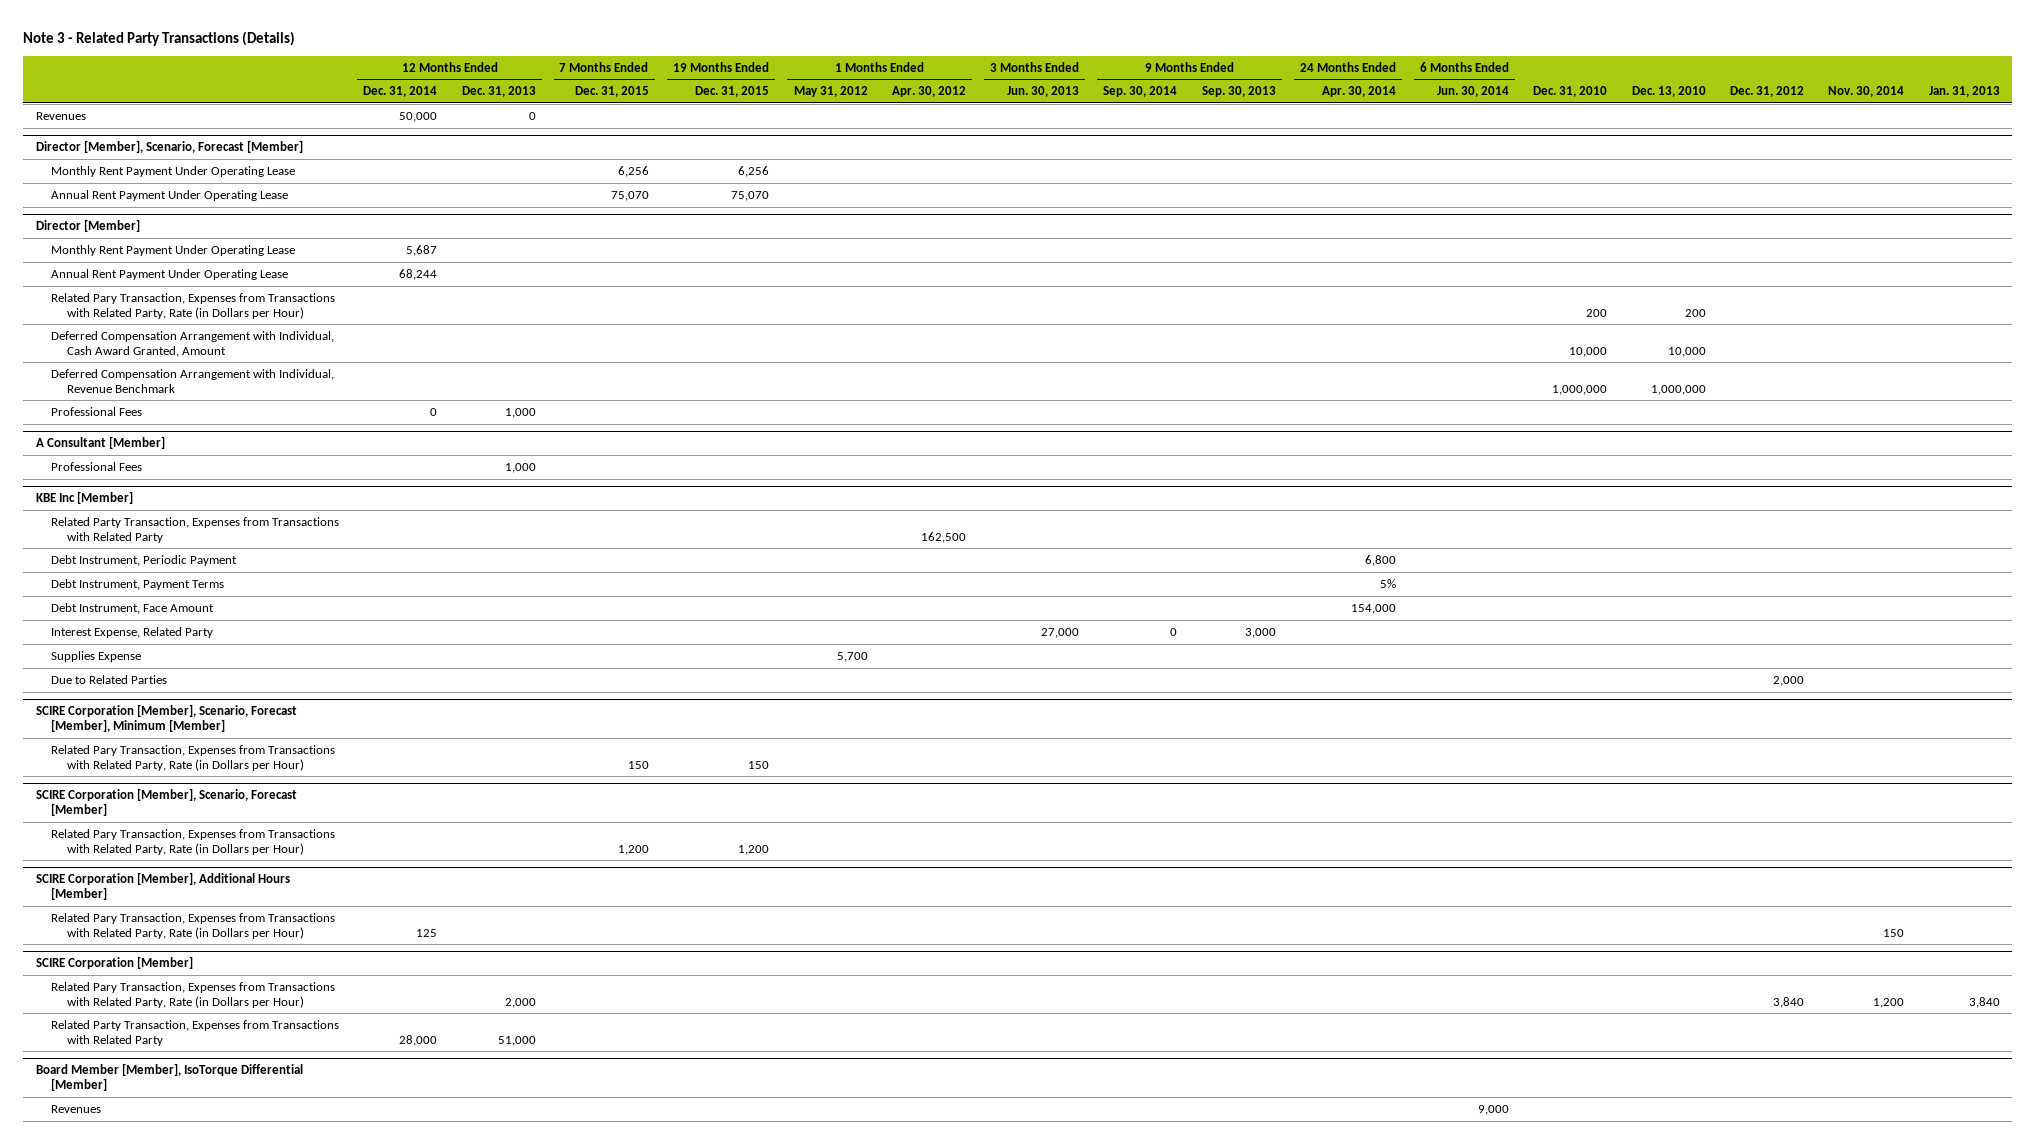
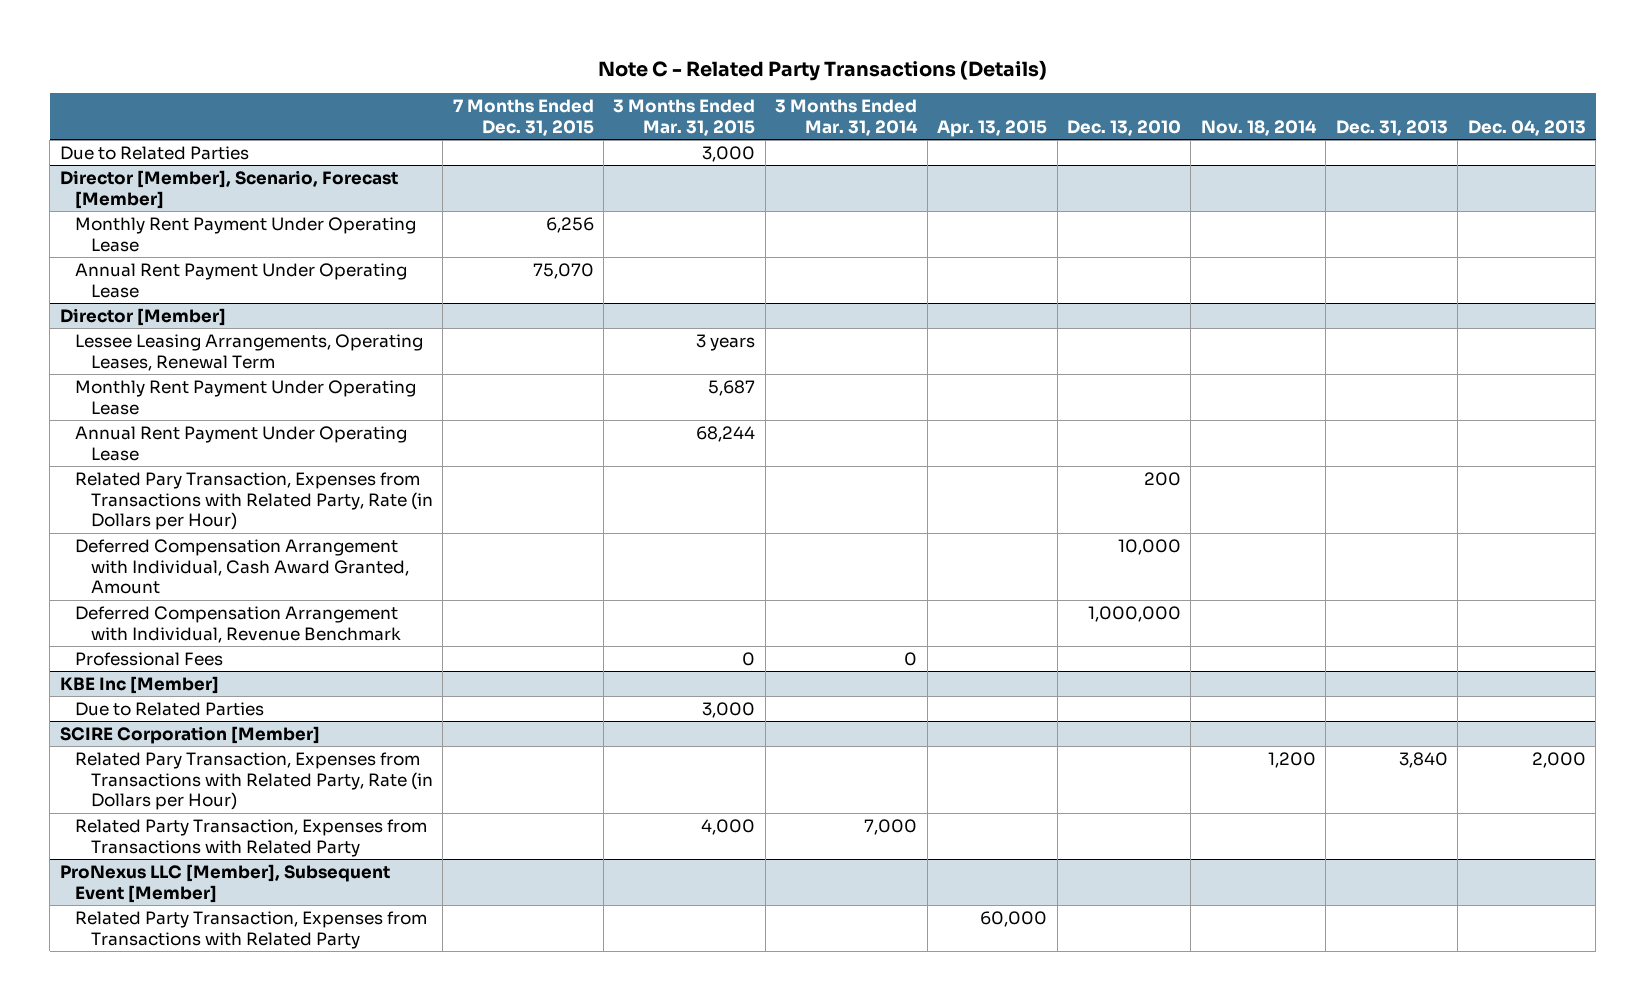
- Note 3 - Related Party Transactions (Details)
+ Note C - Related Party Transactions (Details)
- | 12 Months Ended Dec. 31, 2014 | 12 Months Ended Dec. 31, 2013 | 7 Months Ended Dec. 31, 2015 | 19 Months Ended Dec. 31, 2015 | 1 Months Ended May 31, 2012 | 1 Months Ended Apr. 30, 2012 | 3 Months Ended Jun. 30, 2013 | 9 Months Ended Sep. 30, 2014 | 9 Months Ended Sep. 30, 2013 | 24 Months Ended Apr. 30, 2014 | 6 Months Ended Jun. 30, 2014 | Dec. 31, 2010 | Dec. 13, 2010 | Dec. 31, 2012 | Nov. 30, 2014 | Jan. 31, 2013
+ | 7 Months Ended Dec. 31, 2015 | 3 Months Ended Mar. 31, 2015 | 3 Months Ended Mar. 31, 2014 | Apr. 13, 2015 | Dec. 13, 2010 | Nov. 18, 2014 | Dec. 31, 2013 | Dec. 04, 2013
- Revenues | 50,000 | 0 | | | | | | | | | | | | | |
+ Due to Related Parties | | 3,000 | | | | | |
@ Director [Member]
+ Lessee Leasing Arrangements, Operating Leases, Renewal Term | | 3 years | | | | | |
- A Consultant [Member]
- Professional Fees | | 1,000 | | | | | | | | | | | | | |
@ KBE Inc [Member]
- Related Party Transaction, Expenses from Transactions with Related Party | | | | | | 162,500 | | | | | | | | | |
- Debt Instrument, Periodic Payment | | | | | | | | | | 6,800 | | | | | |
- Debt Instrument, Payment Terms | | | | | | | | | | 5% | | | | | |
- Debt Instrument, Face Amount | | | | | | | | | | 154,000 | | | | | |
- Interest Expense, Related Party | | | | | | | 27,000 | 0 | 3,000 | | | | | | |
- Supplies Expense | | | | | 5,700 | | | | | | | | | | |
- SCIRE Corporation [Member], Scenario, Forecast [Member], Minimum [Member]
- Related Pary Transaction, Expenses from Transactions with Related Party, Rate (in Dollars per Hour) | | | 150 | 150 | | | | | | | | | | | |
- SCIRE Corporation [Member], Scenario, Forecast [Member]
- Related Pary Transaction, Expenses from Transactions with Related Party, Rate (in Dollars per Hour) | | | 1,200 | 1,200 | | | | | | | | | | | |
- SCIRE Corporation [Member], Additional Hours [Member]
- Related Pary Transaction, Expenses from Transactions with Related Party, Rate (in Dollars per Hour) | 125 | | | | | | | | | | | | | | 150 |
- Board Member [Member], IsoTorque Differential [Member]
- Revenues | | | | | | | | | | | 9,000 | | | | |
+ ProNexus LLC [Member], Subsequent Event [Member]
+ Related Party Transaction, Expenses from Transactions with Related Party | | | | 60,000 | | | |

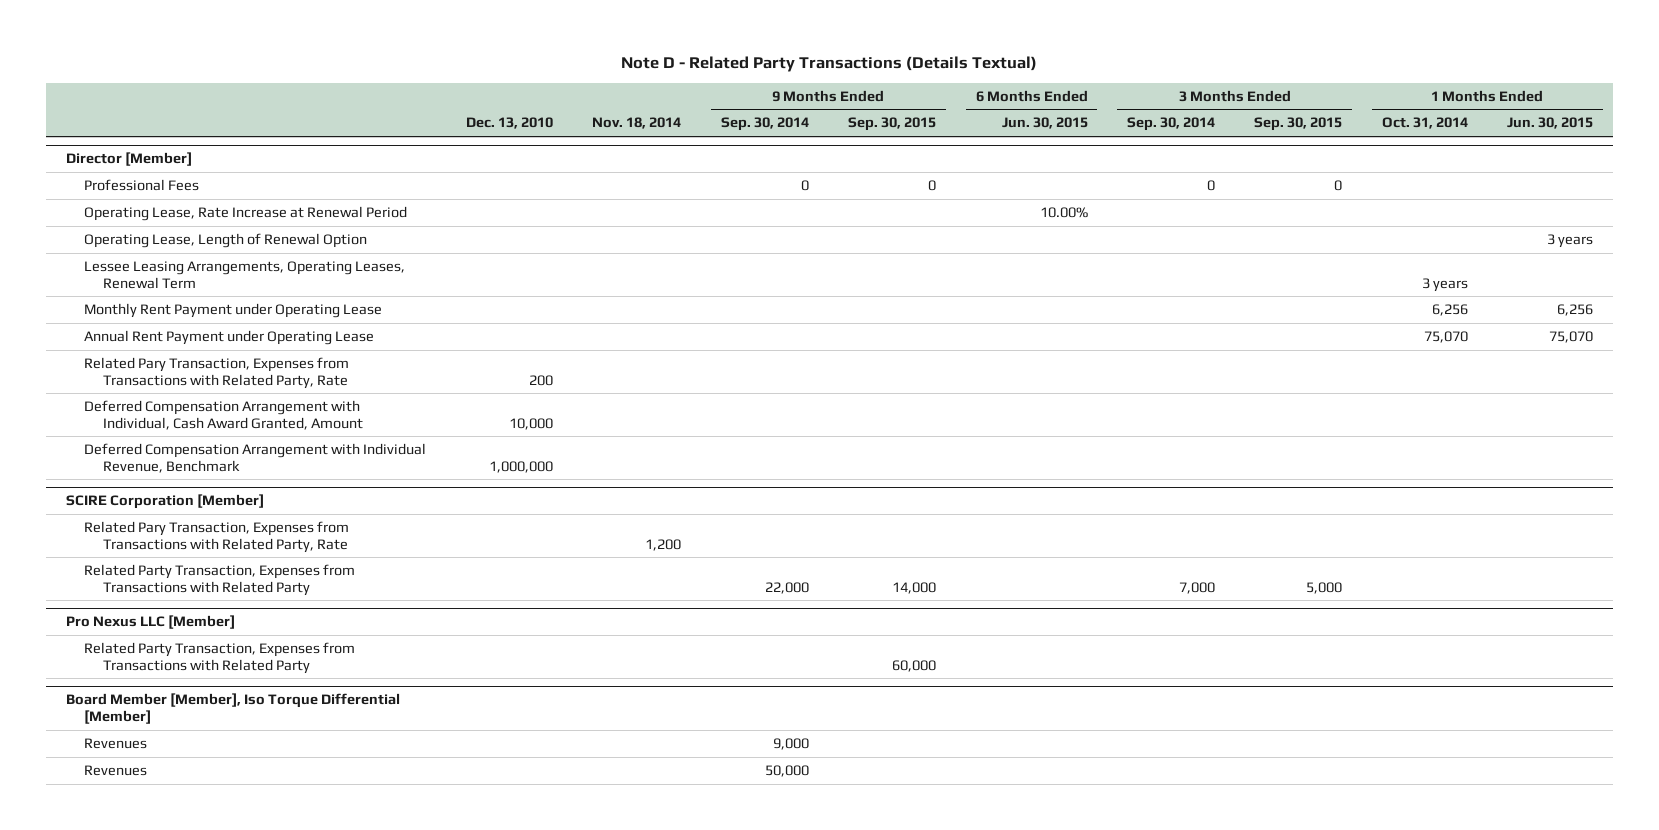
- Note C - Related Party Transactions (Details)
+ Note D - Related Party Transactions (Details Textual)
- | 7 Months Ended Dec. 31, 2015 | 3 Months Ended Mar. 31, 2015 | 3 Months Ended Mar. 31, 2014 | Apr. 13, 2015 | Dec. 13, 2010 | Nov. 18, 2014 | Dec. 31, 2013 | Dec. 04, 2013
+ | Dec. 13, 2010 | Nov. 18, 2014 | 9 Months Ended Sep. 30, 2014 | 9 Months Ended Sep. 30, 2015 | 6 Months Ended Jun. 30, 2015 | 3 Months Ended Sep. 30, 2014 | 3 Months Ended Sep. 30, 2015 | 1 Months Ended Oct. 31, 2014 | 1 Months Ended Jun. 30, 2015
- Due to Related Parties | | 3,000 | | | | | |
- Director [Member], Scenario, Forecast [Member]
- Monthly Rent Payment Under Operating Lease | 6,256 | | | | | | |
- Annual Rent Payment Under Operating Lease | 75,070 | | | | | | |
@ Director [Member]
moved up: Professional Fees | | | 0 | 0 | | 0 | 0 | |
+ Operating Lease, Rate Increase at Renewal Period | | | | | 10.00% | | | |
+ Operating Lease, Length of Renewal Option | | | | | | | | | 3 years
- Monthly Rent Payment Under Operating Lease | | 5,687 | | | | | |
- Annual Rent Payment Under Operating Lease | | 68,244 | | | | | |
- Related Pary Transaction, Expenses from Transactions with Related Party, Rate (in Dollars per Hour) | | | | | 200 | | |
+ Monthly Rent Payment under Operating Lease | | | | | | | | 6,256 | 6,256
+ Annual Rent Payment under Operating Lease | | | | | | | | 75,070 | 75,070
+ Related Pary Transaction, Expenses from Transactions with Related Party, Rate | 200 | | | | | | | |
- Deferred Compensation Arrangement with Individual, Revenue Benchmark | | | | | 1,000,000 | | |
- KBE Inc [Member]
- Due to Related Parties | | 3,000 | | | | | |
@ Director [Member]
+ Deferred Compensation Arrangement with Individual Revenue, Benchmark | 1,000,000 | | | | | | | |
@ SCIRE Corporation [Member]
- Related Pary Transaction, Expenses from Transactions with Related Party, Rate (in Dollars per Hour) | | | | | | 1,200 | 3,840 | 2,000
+ Related Pary Transaction, Expenses from Transactions with Related Party, Rate | | 1,200 | | | | | | |
- ProNexus LLC [Member], Subsequent Event [Member]
- Related Party Transaction, Expenses from Transactions with Related Party | | | | 60,000 | | | |
+ Pro Nexus LLC [Member]
+ Related Party Transaction, Expenses from Transactions with Related Party | | | | 60,000 | | | | |
+ Board Member [Member], Iso Torque Differential [Member]
+ Revenues | | | 9,000 | | | | | |
+ Revenues | | | 50,000 | | | | | |

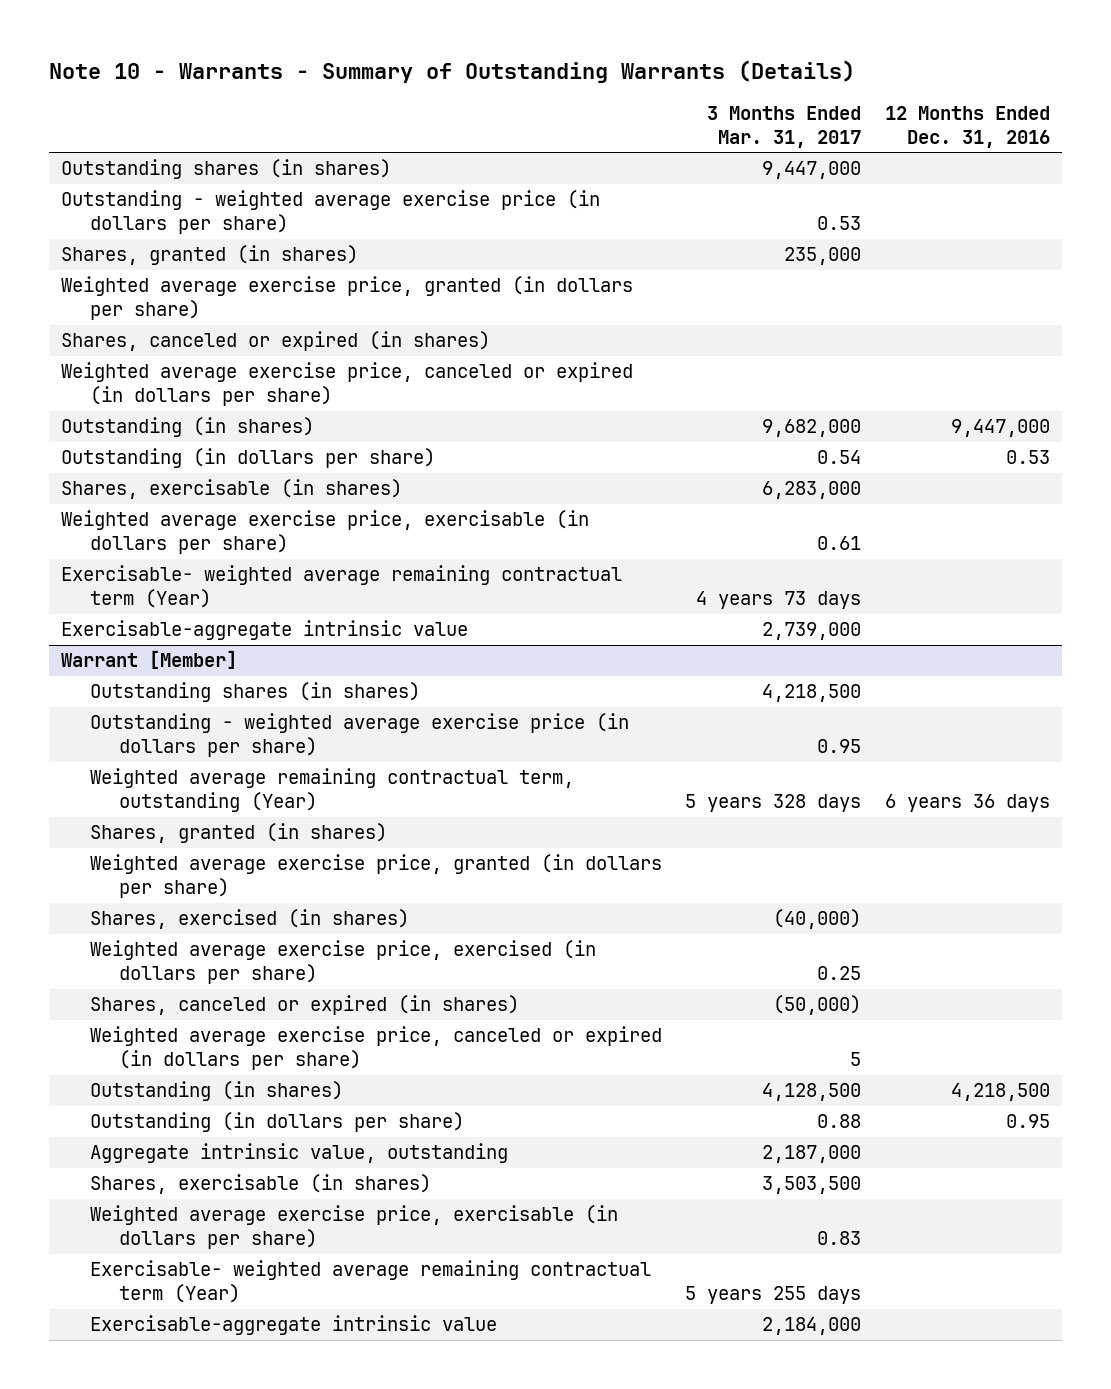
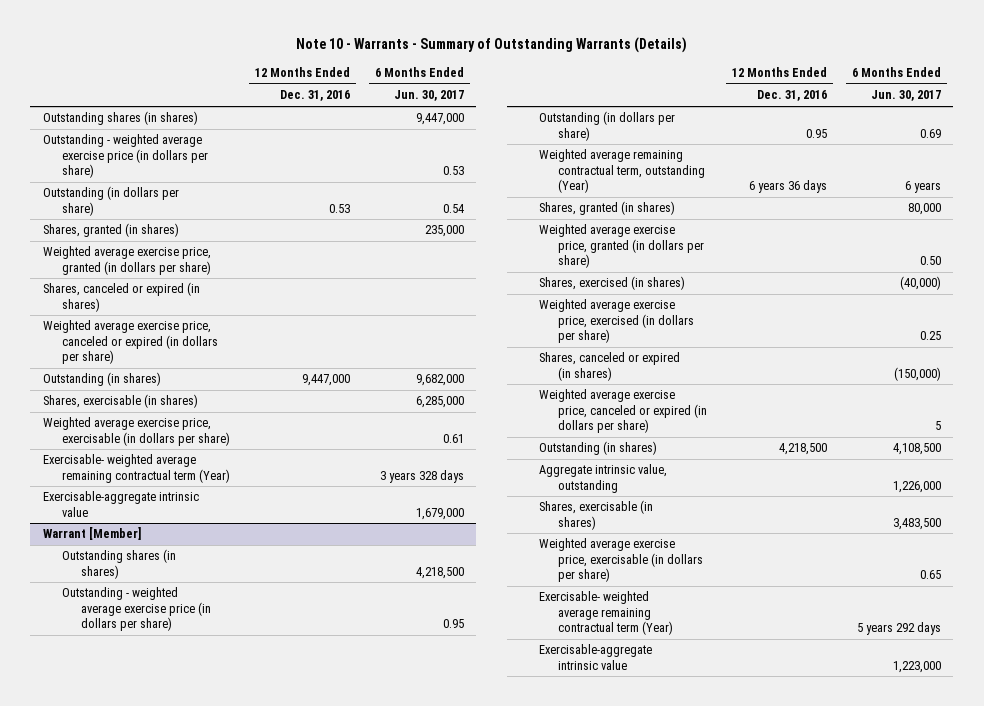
- | 3 Months Ended Mar. 31, 2017 | 12 Months Ended Dec. 31, 2016
+ | 12 Months Ended Dec. 31, 2016 | 6 Months Ended Jun. 30, 2017
moved up: Outstanding (in dollars per share) | 0.53 | 0.54
@ Warrant [Member]
moved up: Outstanding (in dollars per share) | 0.95 | 0.69

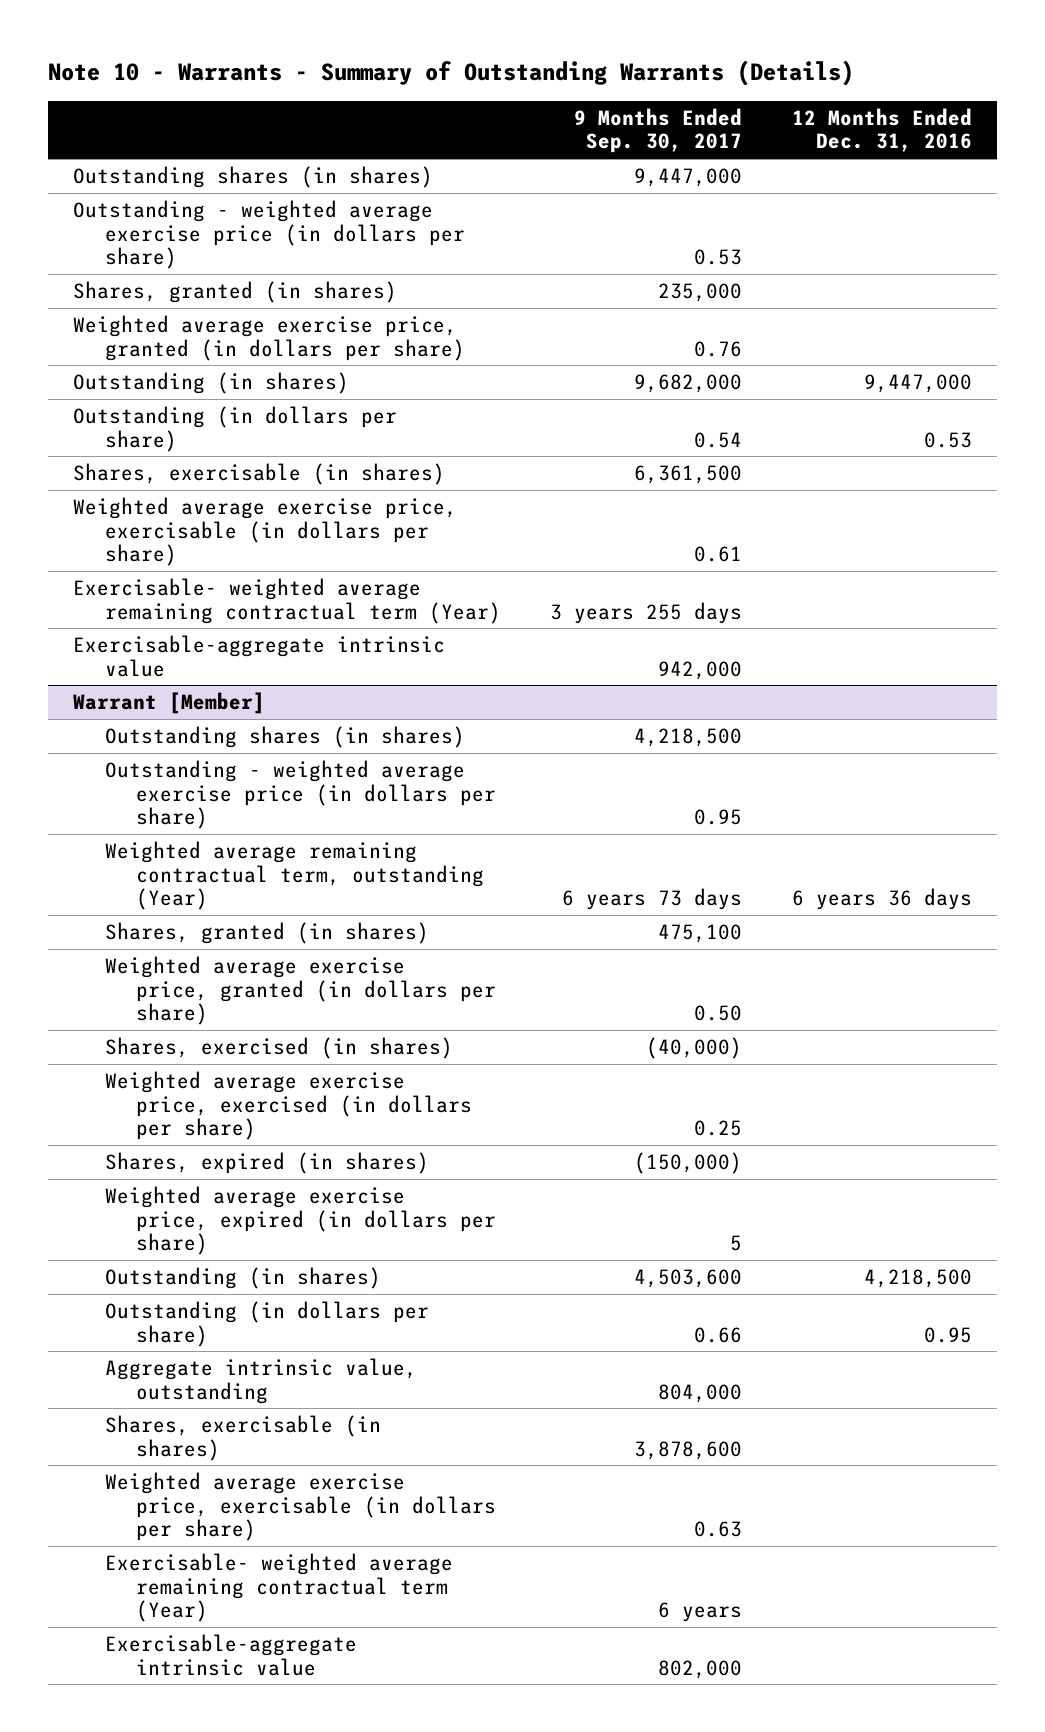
- | 12 Months Ended Dec. 31, 2016 | 6 Months Ended Jun. 30, 2017
+ | 9 Months Ended Sep. 30, 2017 | 12 Months Ended Dec. 31, 2016
- Shares, canceled or expired (in shares)
- Weighted average exercise price, canceled or expired (in dollars per share)
moved down: Outstanding (in dollars per share) | 0.54 | 0.53
@ Warrant [Member]
- Shares, canceled or expired (in shares) | | (150,000)
- Weighted average exercise price, canceled or expired (in dollars per share) | | 5
+ Shares, expired (in shares) | (150,000) |
+ Weighted average exercise price, expired (in dollars per share) | 5 |
moved down: Outstanding (in dollars per share) | 0.66 | 0.95

